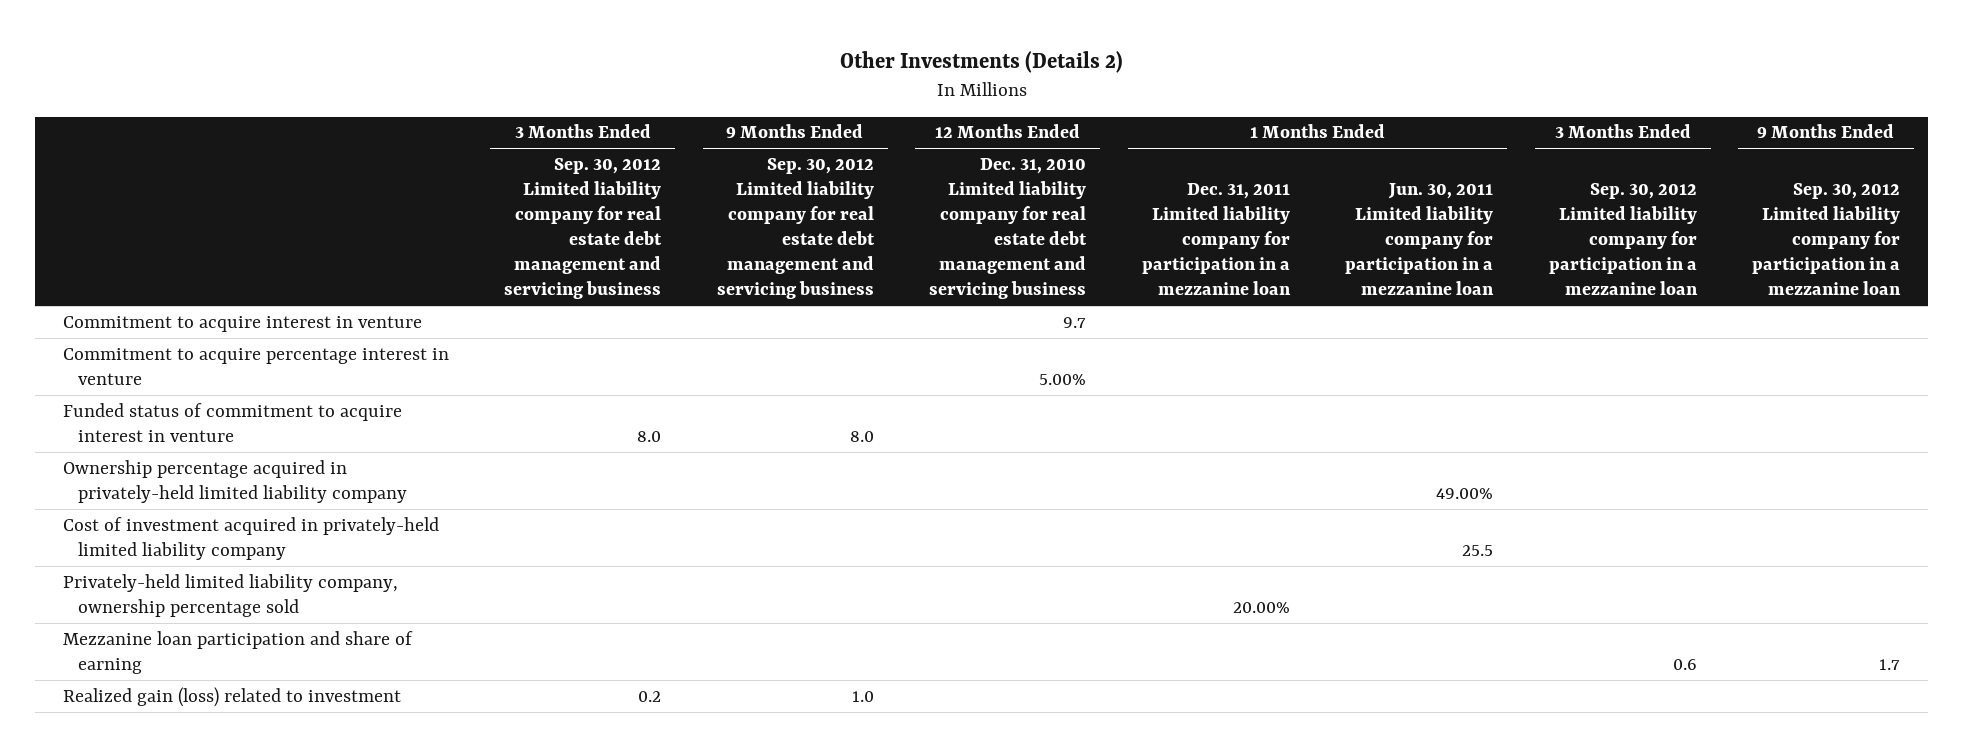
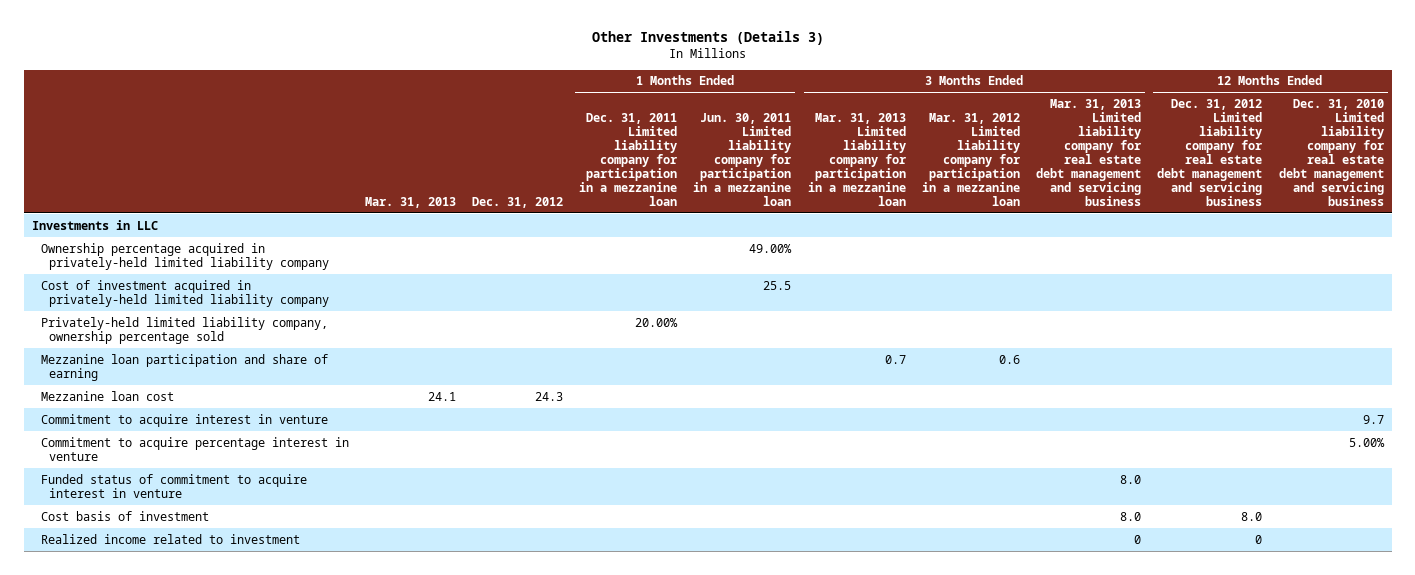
- Other Investments (Details 2)
+ Other Investments (Details 3)
- | 3 Months Ended Sep. 30, 2012 Limited liability company for real estate debt management and servicing business | 9 Months Ended Sep. 30, 2012 Limited liability company for real estate debt management and servicing business | 12 Months Ended Dec. 31, 2010 Limited liability company for real estate debt management and servicing business | 1 Months Ended Dec. 31, 2011 Limited liability company for participation in a mezzanine loan | 1 Months Ended Jun. 30, 2011 Limited liability company for participation in a mezzanine loan | 3 Months Ended Sep. 30, 2012 Limited liability company for participation in a mezzanine loan | 9 Months Ended Sep. 30, 2012 Limited liability company for participation in a mezzanine loan
+ | Mar. 31, 2013 | Dec. 31, 2012 | 1 Months Ended Dec. 31, 2011 Limited liability company for participation in a mezzanine loan | 1 Months Ended Jun. 30, 2011 Limited liability company for participation in a mezzanine loan | 3 Months Ended Mar. 31, 2013 Limited liability company for participation in a mezzanine loan | 3 Months Ended Mar. 31, 2012 Limited liability company for participation in a mezzanine loan | 3 Months Ended Mar. 31, 2013 Limited liability company for real estate debt management and servicing business | 12 Months Ended Dec. 31, 2012 Limited liability company for real estate debt management and servicing business | 12 Months Ended Dec. 31, 2010 Limited liability company for real estate debt management and servicing business
+ Investments in LLC
- Realized gain (loss) related to investment | 0.2 | 1.0 | | | | |
+ Mezzanine loan cost | 24.1 | 24.3 | | | | | | |
moved down: Commitment to acquire interest in venture | | | | | | | | | 9.7
moved down: Commitment to acquire percentage interest in venture | | | | | | | | | 5.00%
moved down: Funded status of commitment to acquire interest in venture | | | | | | | 8.0 | |
+ Cost basis of investment | | | | | | | 8.0 | 8.0 |
+ Realized income related to investment | | | | | | | 0 | 0 |

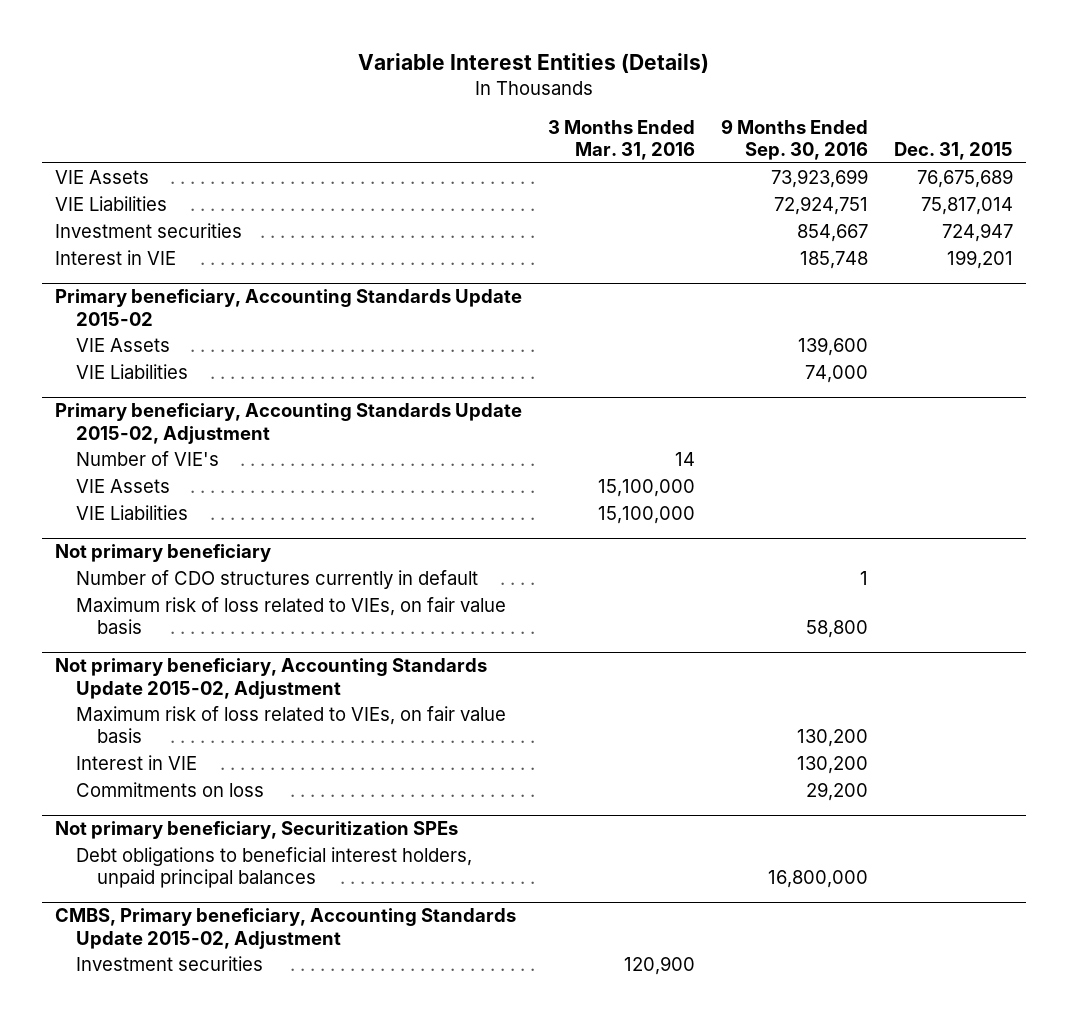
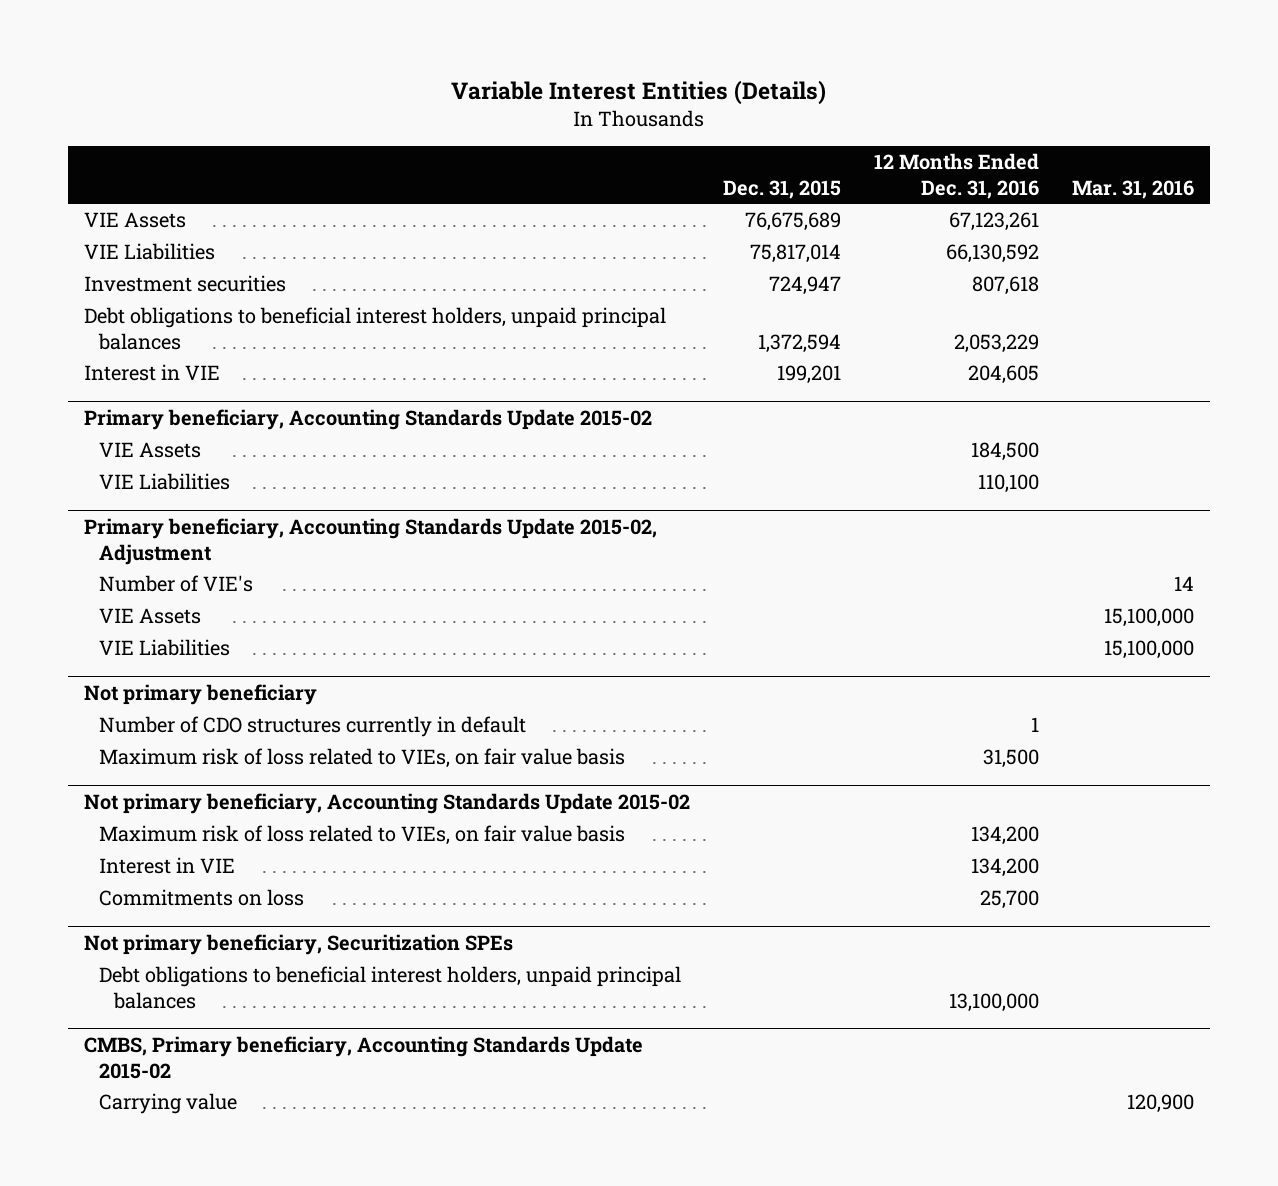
- | 3 Months Ended Mar. 31, 2016 | 9 Months Ended Sep. 30, 2016 | Dec. 31, 2015
+ | Dec. 31, 2015 | 12 Months Ended Dec. 31, 2016 | Mar. 31, 2016
+ Debt obligations to beneficial interest holders, unpaid principal balances | 1,372,594 | 2,053,229 |
- Not primary beneficiary, Accounting Standards Update 2015-02, Adjustment
+ Not primary beneficiary, Accounting Standards Update 2015-02
- CMBS, Primary beneficiary, Accounting Standards Update 2015-02, Adjustment
- Investment securities | 120,900 | |
+ CMBS, Primary beneficiary, Accounting Standards Update 2015-02
+ Carrying value | | | 120,900

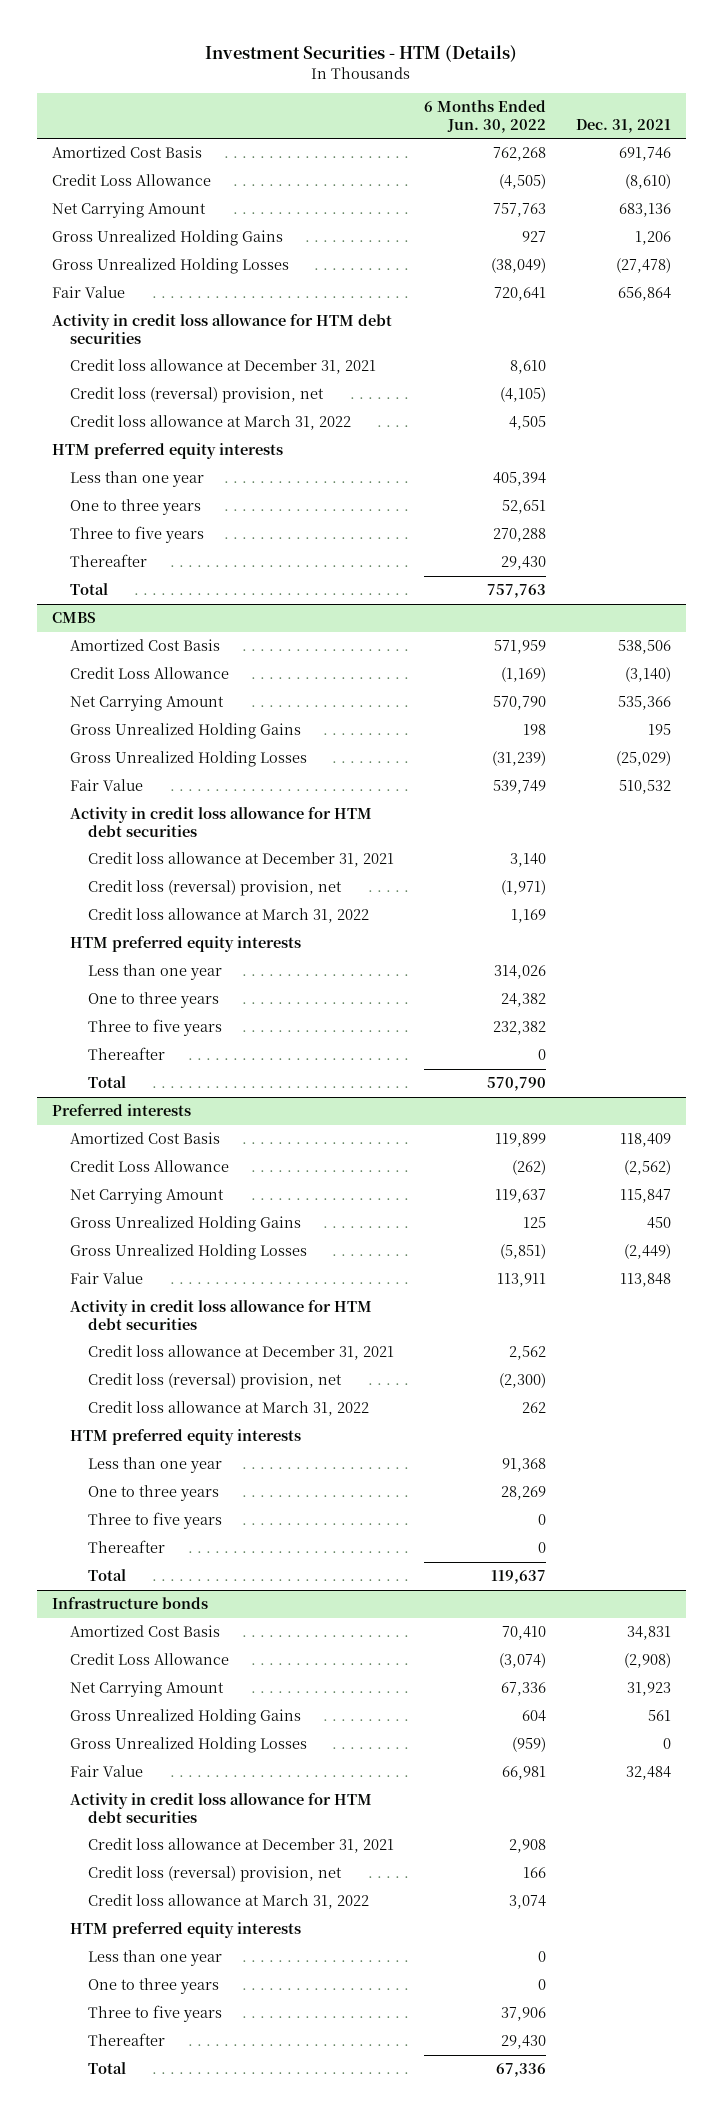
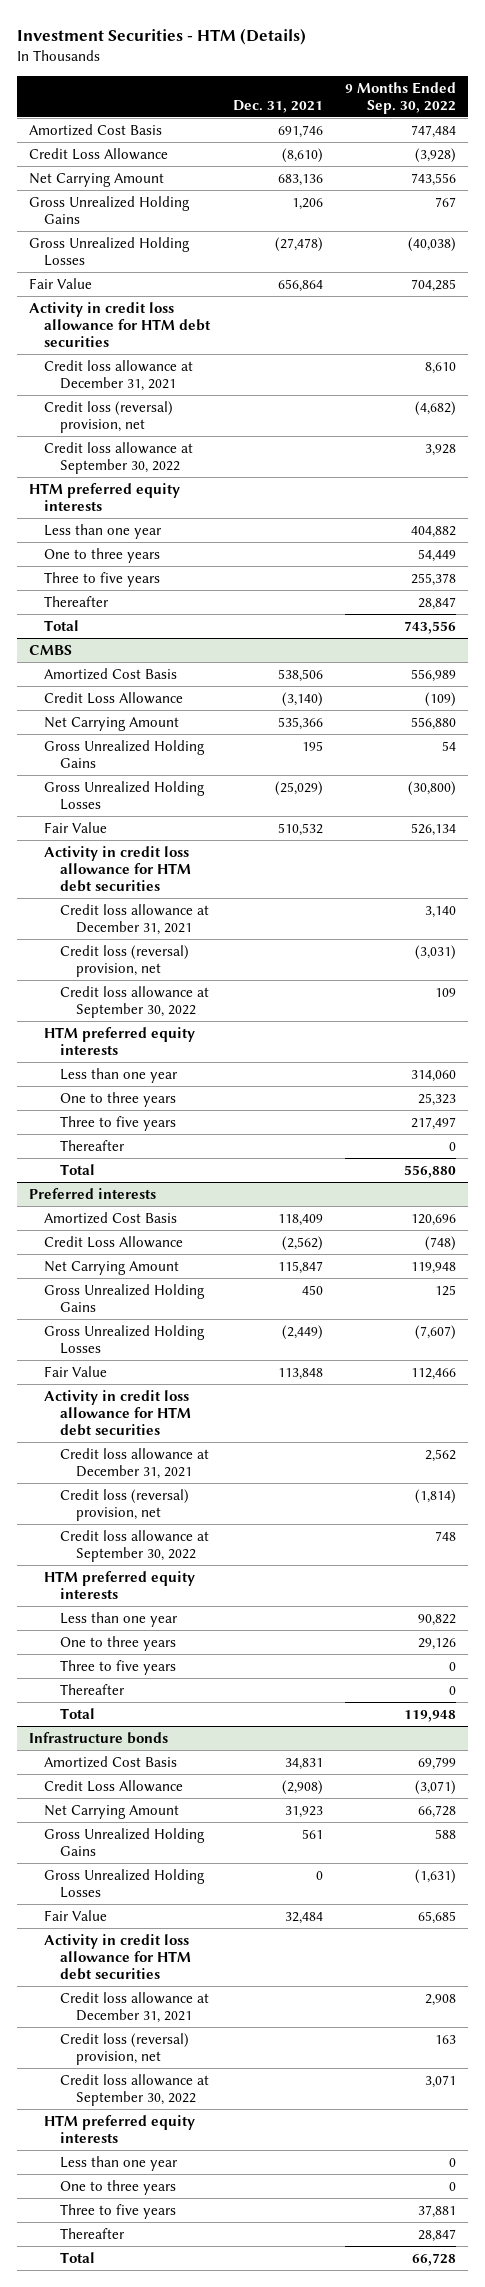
- | 6 Months Ended Jun. 30, 2022 | Dec. 31, 2021
+ | Dec. 31, 2021 | 9 Months Ended Sep. 30, 2022
- Credit loss allowance at March 31, 2022 | 4,505 |
+ Credit loss allowance at September 30, 2022 | | 3,928
@ CMBS
- Credit loss allowance at March 31, 2022 | 1,169 |
+ Credit loss allowance at September 30, 2022 | | 109
@ Preferred interests
- Credit loss allowance at March 31, 2022 | 262 |
+ Credit loss allowance at September 30, 2022 | | 748
@ Infrastructure bonds
- Credit loss allowance at March 31, 2022 | 3,074 |
+ Credit loss allowance at September 30, 2022 | | 3,071

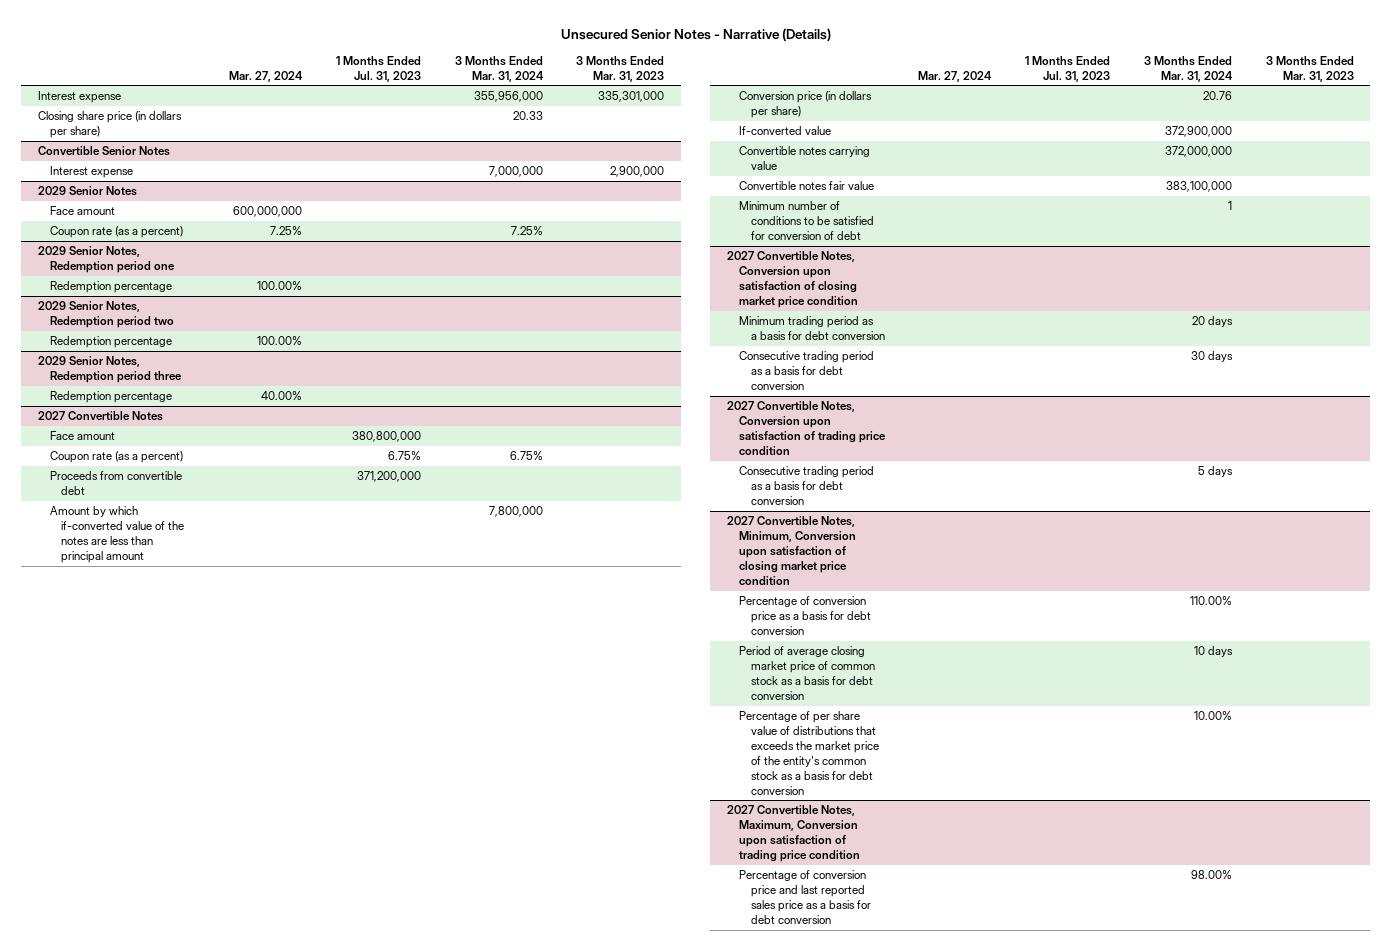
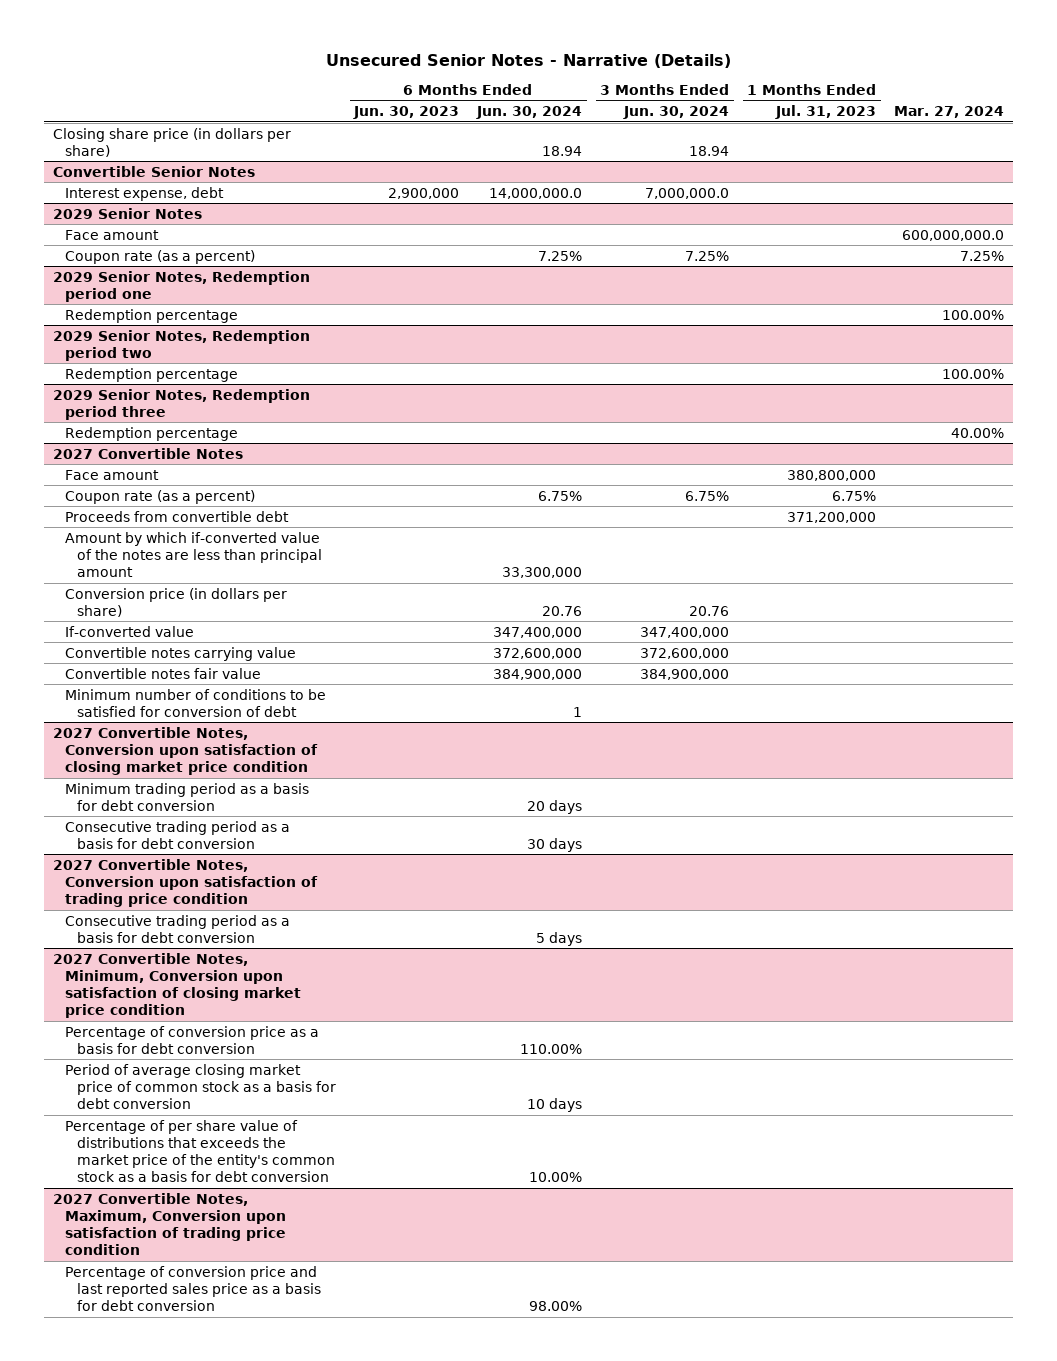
- | Mar. 27, 2024 | 1 Months Ended Jul. 31, 2023 | 3 Months Ended Mar. 31, 2024 | 3 Months Ended Mar. 31, 2023
+ | 6 Months Ended Jun. 30, 2023 | 6 Months Ended Jun. 30, 2024 | 3 Months Ended Jun. 30, 2024 | 1 Months Ended Jul. 31, 2023 | Mar. 27, 2024
- Interest expense | | | 355,956,000 | 335,301,000
@ Convertible Senior Notes
- Interest expense | | | 7,000,000 | 2,900,000
+ Interest expense, debt | 2,900,000 | 14,000,000.0 | 7,000,000.0 | |
@ 2029 Senior Notes
- Face amount | 600,000,000 | | |
+ Face amount | | | | | 600,000,000.0

